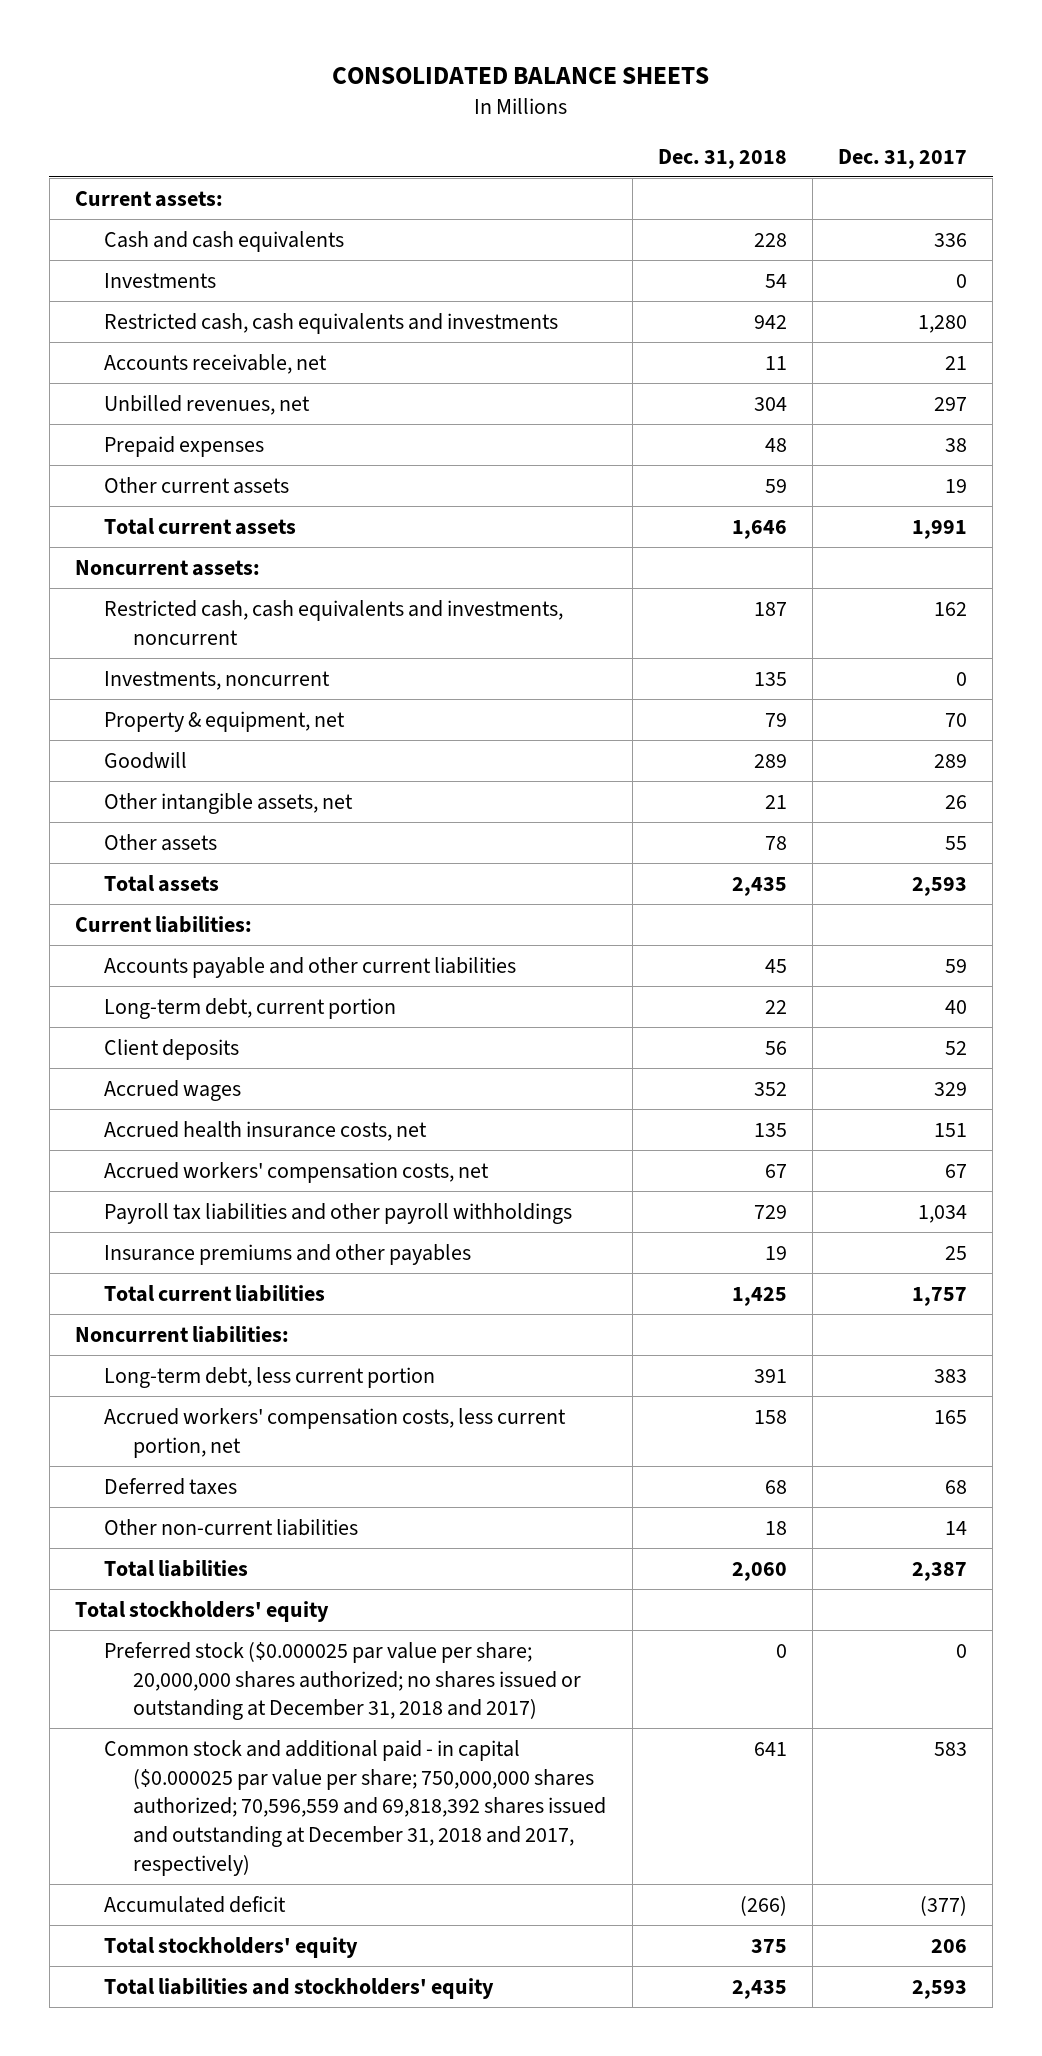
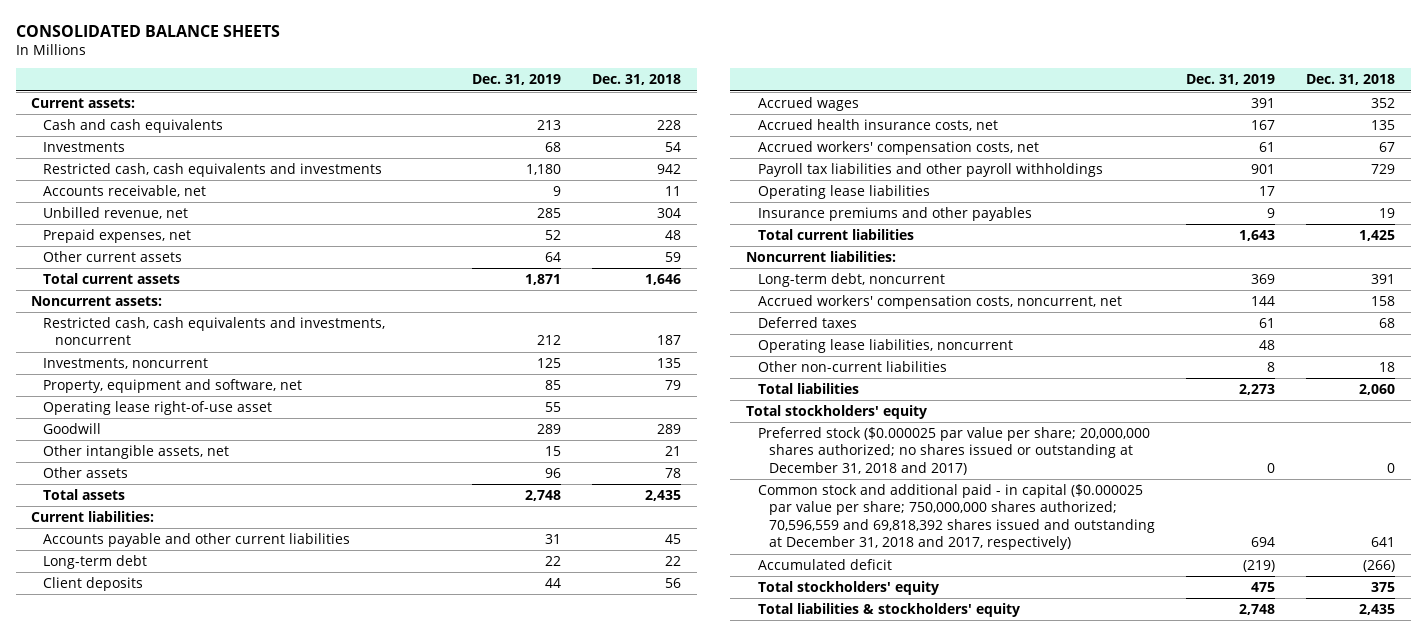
- | Dec. 31, 2018 | Dec. 31, 2017
+ | Dec. 31, 2019 | Dec. 31, 2018
- Unbilled revenues, net | 304 | 297
- Prepaid expenses | 48 | 38
+ Unbilled revenue, net | 285 | 304
+ Prepaid expenses, net | 52 | 48
- Property & equipment, net | 79 | 70
+ Property, equipment and software, net | 85 | 79
+ Operating lease right-of-use asset | 55 |
- Long-term debt, current portion | 22 | 40
+ Long-term debt | 22 | 22
+ Operating lease liabilities | 17 |
- Long-term debt, less current portion | 391 | 383
- Accrued workers' compensation costs, less current portion, net | 158 | 165
+ Long-term debt, noncurrent | 369 | 391
+ Accrued workers' compensation costs, noncurrent, net | 144 | 158
+ Operating lease liabilities, noncurrent | 48 |
- Total liabilities and stockholders' equity | 2,435 | 2,593
+ Total liabilities & stockholders' equity | 2,748 | 2,435

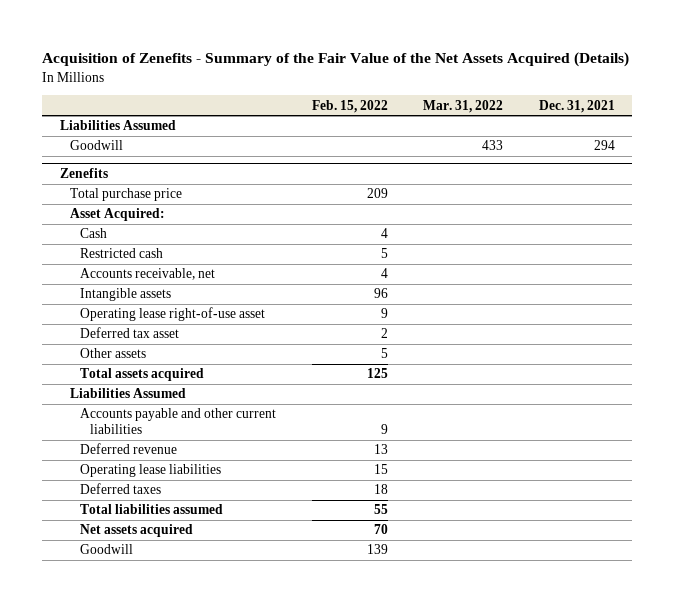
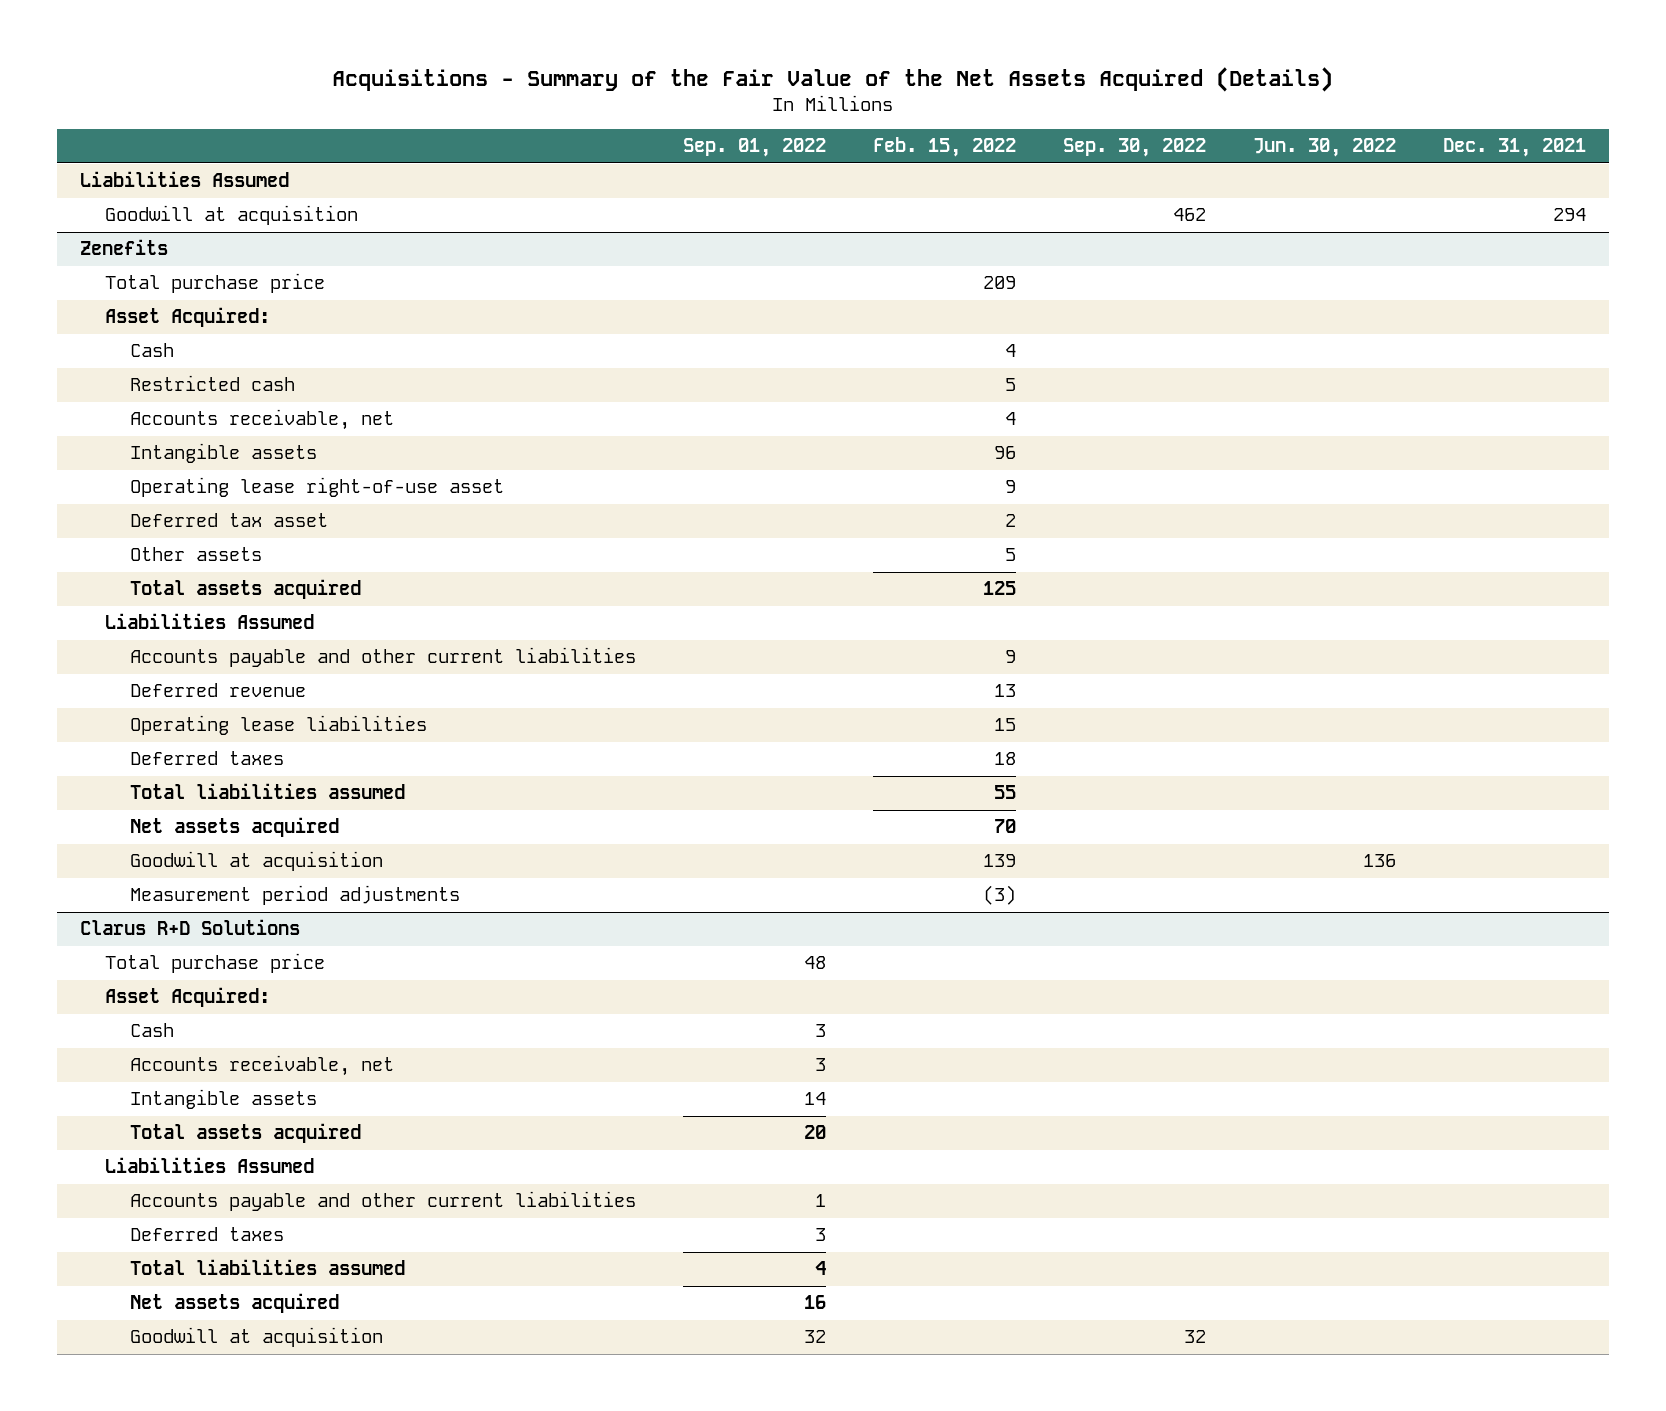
- Acquisition of Zenefits - Summary of the Fair Value of the Net Assets Acquired (Details)
+ Acquisitions - Summary of the Fair Value of the Net Assets Acquired (Details)
- | Feb. 15, 2022 | Mar. 31, 2022 | Dec. 31, 2021
+ | Sep. 01, 2022 | Feb. 15, 2022 | Sep. 30, 2022 | Jun. 30, 2022 | Dec. 31, 2021
- Goodwill | | 433 | 294
+ Goodwill at acquisition | | | 462 | | 294
@ Zenefits
- Goodwill | 139 | |
+ Goodwill at acquisition | | 139 | | 136 |
+ Measurement period adjustments | | (3) | | |
+ Clarus R+D Solutions
+ Total purchase price | 48 | | | |
+ Asset Acquired:
+ Cash | 3 | | | |
+ Accounts receivable, net | 3 | | | |
+ Intangible assets | 14 | | | |
+ Total assets acquired | 20 | | | |
+ Liabilities Assumed
+ Accounts payable and other current liabilities | 1 | | | |
+ Deferred taxes | 3 | | | |
+ Total liabilities assumed | 4 | | | |
+ Net assets acquired | 16 | | | |
+ Goodwill at acquisition | 32 | | 32 | |

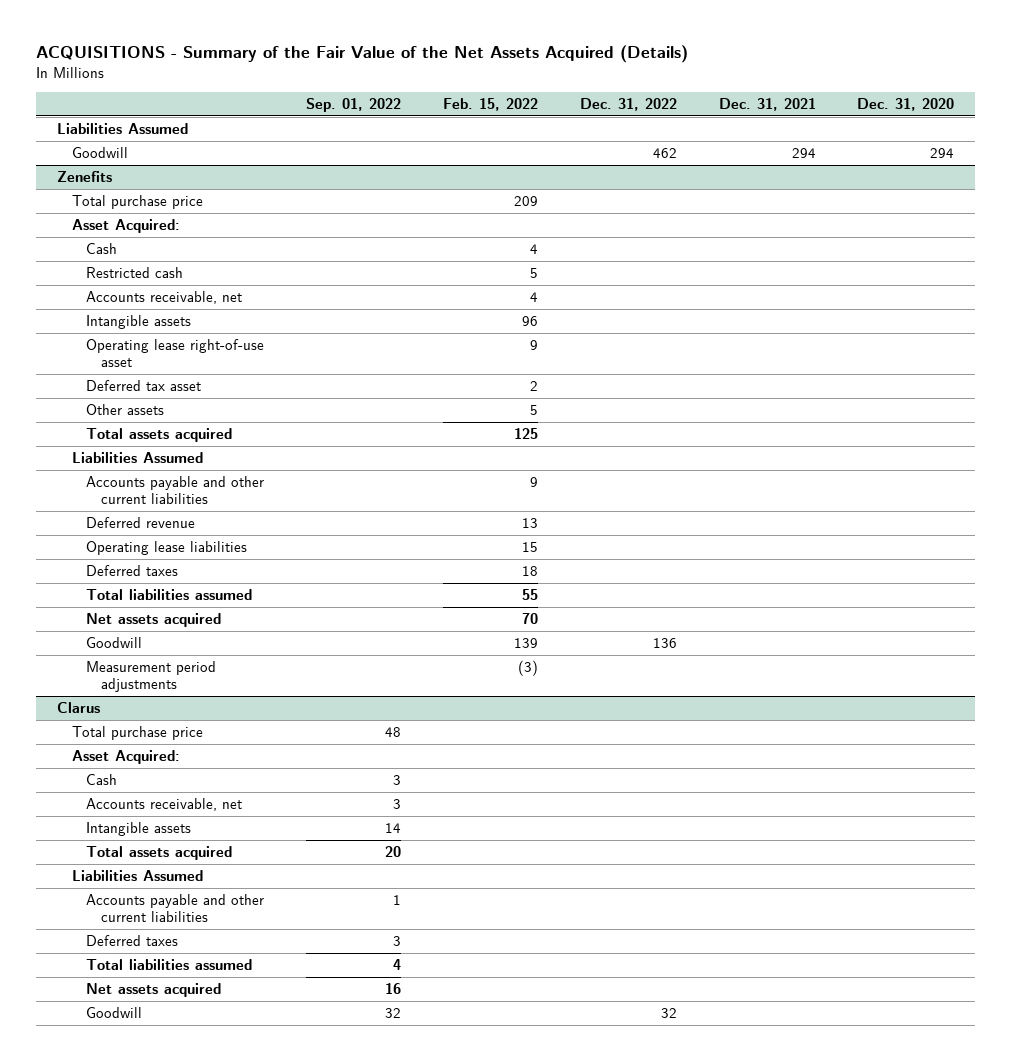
- Acquisitions - Summary of the Fair Value of the Net Assets Acquired (Details)
+ ACQUISITIONS - Summary of the Fair Value of the Net Assets Acquired (Details)
- | Sep. 01, 2022 | Feb. 15, 2022 | Sep. 30, 2022 | Jun. 30, 2022 | Dec. 31, 2021
+ | Sep. 01, 2022 | Feb. 15, 2022 | Dec. 31, 2022 | Dec. 31, 2021 | Dec. 31, 2020
- Goodwill at acquisition | | | 462 | | 294
+ Goodwill | | | 462 | 294 | 294
@ Zenefits
- Goodwill at acquisition | | 139 | | 136 |
+ Goodwill | | 139 | 136 | |
- Clarus R+D Solutions
+ Clarus
- Goodwill at acquisition | 32 | | 32 | |
+ Goodwill | 32 | | 32 | |

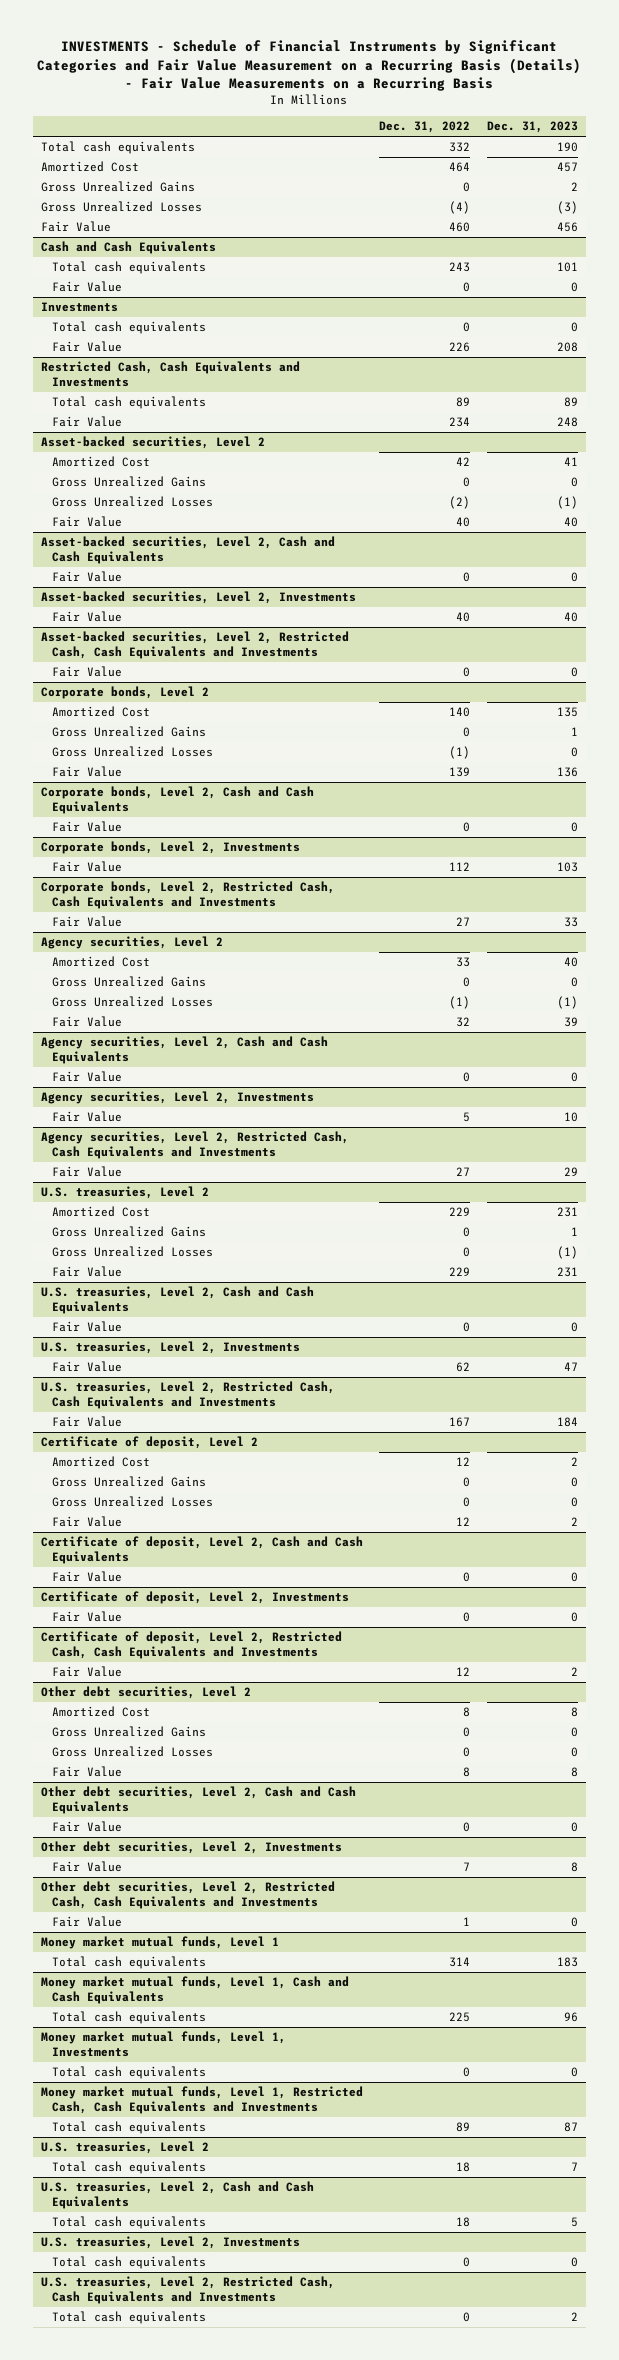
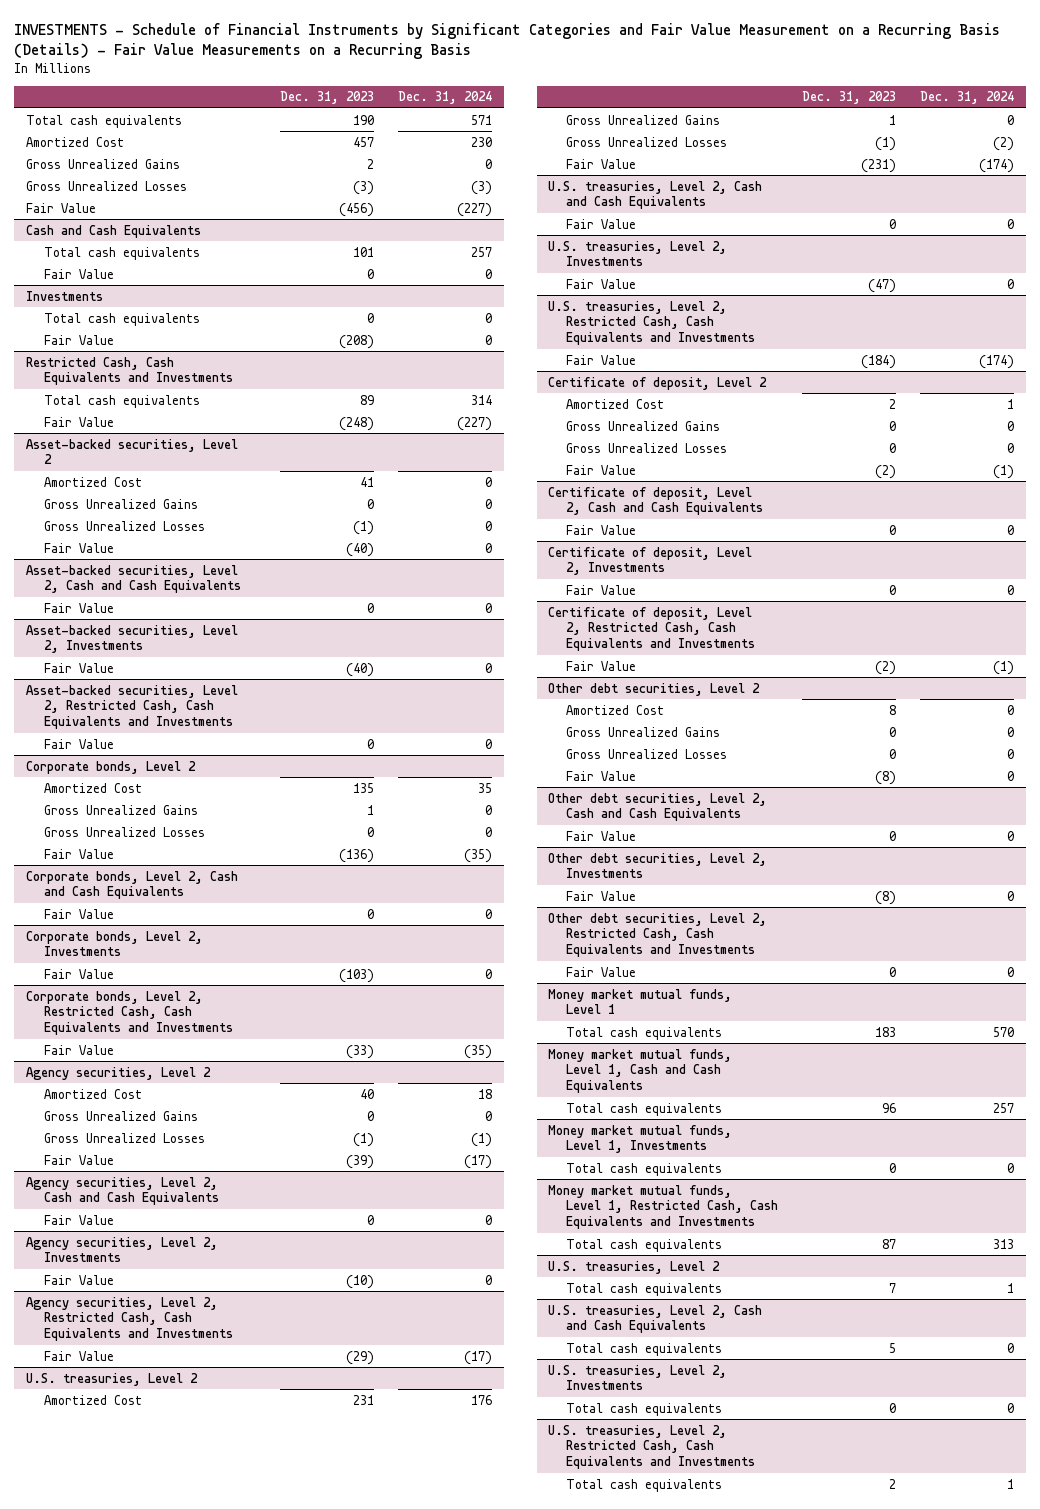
- | Dec. 31, 2022 | Dec. 31, 2023
+ | Dec. 31, 2023 | Dec. 31, 2024
- Fair Value | 460 | 456
+ Fair Value | (456) | (227)
@ Investments
- Fair Value | 226 | 208
+ Fair Value | (208) | 0
@ Restricted Cash, Cash Equivalents and Investments
- Fair Value | 234 | 248
+ Fair Value | (248) | (227)
@ Asset-backed securities, Level 2
- Fair Value | 40 | 40
+ Fair Value | (40) | 0
@ Asset-backed securities, Level 2, Investments
- Fair Value | 40 | 40
+ Fair Value | (40) | 0
@ Corporate bonds, Level 2
- Fair Value | 139 | 136
+ Fair Value | (136) | (35)
@ Corporate bonds, Level 2, Investments
- Fair Value | 112 | 103
+ Fair Value | (103) | 0
@ Corporate bonds, Level 2, Restricted Cash, Cash Equivalents and Investments
- Fair Value | 27 | 33
+ Fair Value | (33) | (35)
@ Agency securities, Level 2
- Fair Value | 32 | 39
+ Fair Value | (39) | (17)
@ Agency securities, Level 2, Investments
- Fair Value | 5 | 10
+ Fair Value | (10) | 0
@ Agency securities, Level 2, Restricted Cash, Cash Equivalents and Investments
- Fair Value | 27 | 29
+ Fair Value | (29) | (17)
@ U.S. treasuries, Level 2
- Fair Value | 229 | 231
+ Fair Value | (231) | (174)
@ U.S. treasuries, Level 2, Investments
- Fair Value | 62 | 47
+ Fair Value | (47) | 0
@ U.S. treasuries, Level 2, Restricted Cash, Cash Equivalents and Investments
- Fair Value | 167 | 184
+ Fair Value | (184) | (174)
@ Certificate of deposit, Level 2
- Fair Value | 12 | 2
+ Fair Value | (2) | (1)
@ Certificate of deposit, Level 2, Restricted Cash, Cash Equivalents and Investments
- Fair Value | 12 | 2
+ Fair Value | (2) | (1)
@ Other debt securities, Level 2
- Fair Value | 8 | 8
+ Fair Value | (8) | 0
@ Other debt securities, Level 2, Investments
- Fair Value | 7 | 8
+ Fair Value | (8) | 0

